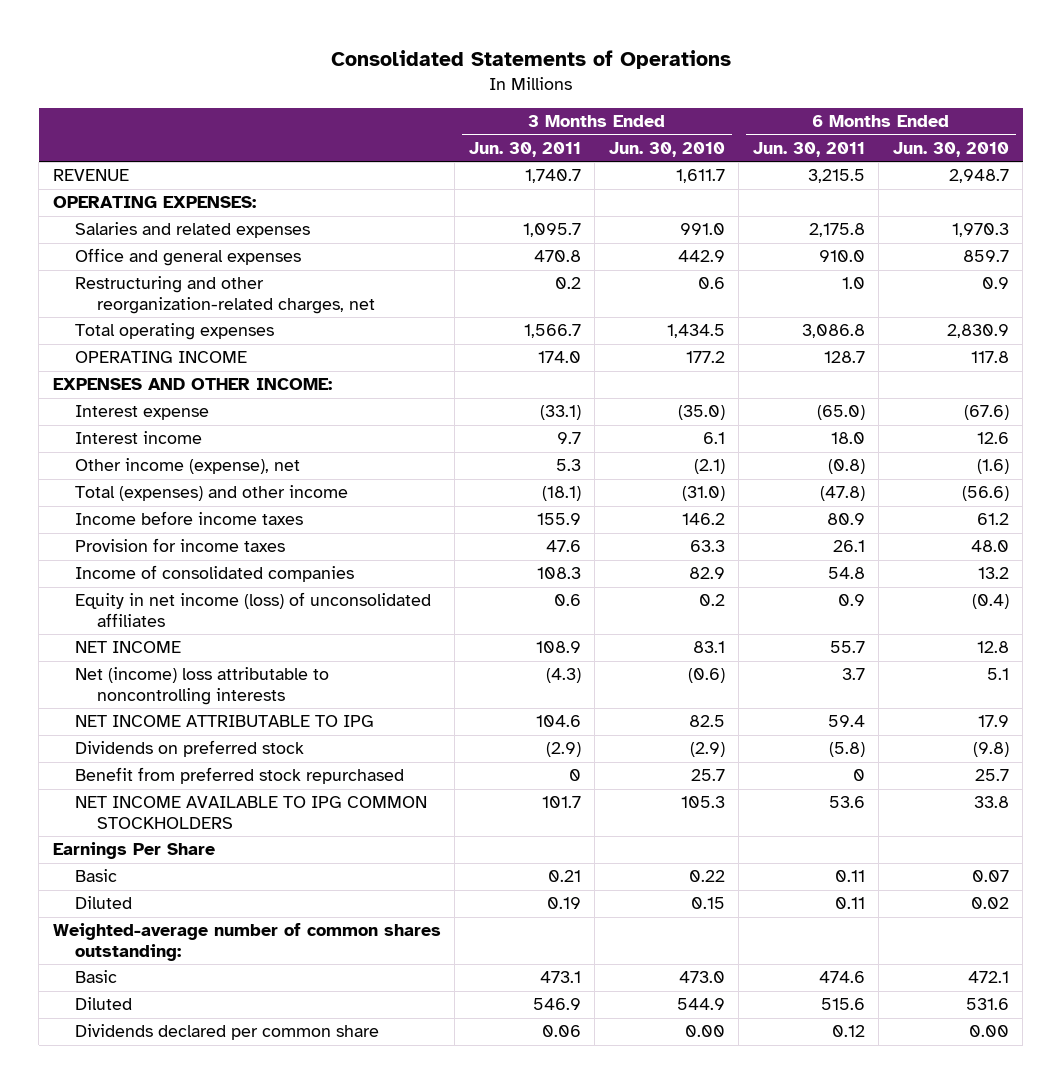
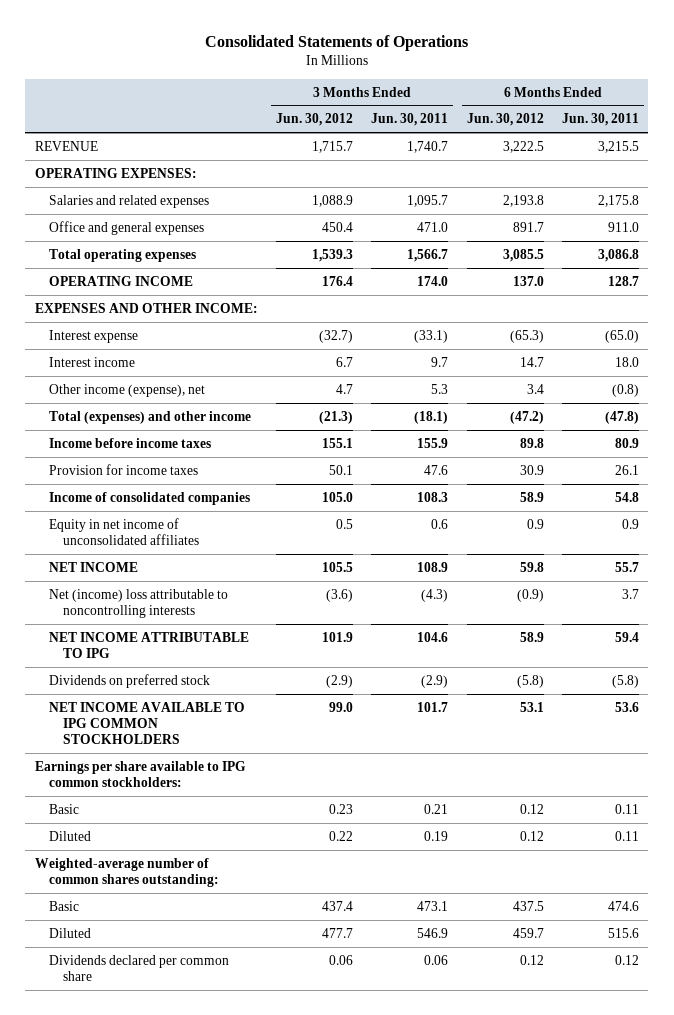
- | 3 Months Ended Jun. 30, 2011 | 3 Months Ended Jun. 30, 2010 | 6 Months Ended Jun. 30, 2011 | 6 Months Ended Jun. 30, 2010
+ | 3 Months Ended Jun. 30, 2012 | 3 Months Ended Jun. 30, 2011 | 6 Months Ended Jun. 30, 2012 | 6 Months Ended Jun. 30, 2011
- Office and general expenses | 470.8 | 442.9 | 910.0 | 859.7
- Restructuring and other reorganization-related charges, net | 0.2 | 0.6 | 1.0 | 0.9
+ Office and general expenses | 450.4 | 471.0 | 891.7 | 911.0
- Equity in net income (loss) of unconsolidated affiliates | 0.6 | 0.2 | 0.9 | (0.4)
+ Equity in net income of unconsolidated affiliates | 0.5 | 0.6 | 0.9 | 0.9
- Benefit from preferred stock repurchased | 0 | 25.7 | 0 | 25.7
- Earnings Per Share
+ Earnings per share available to IPG common stockholders:

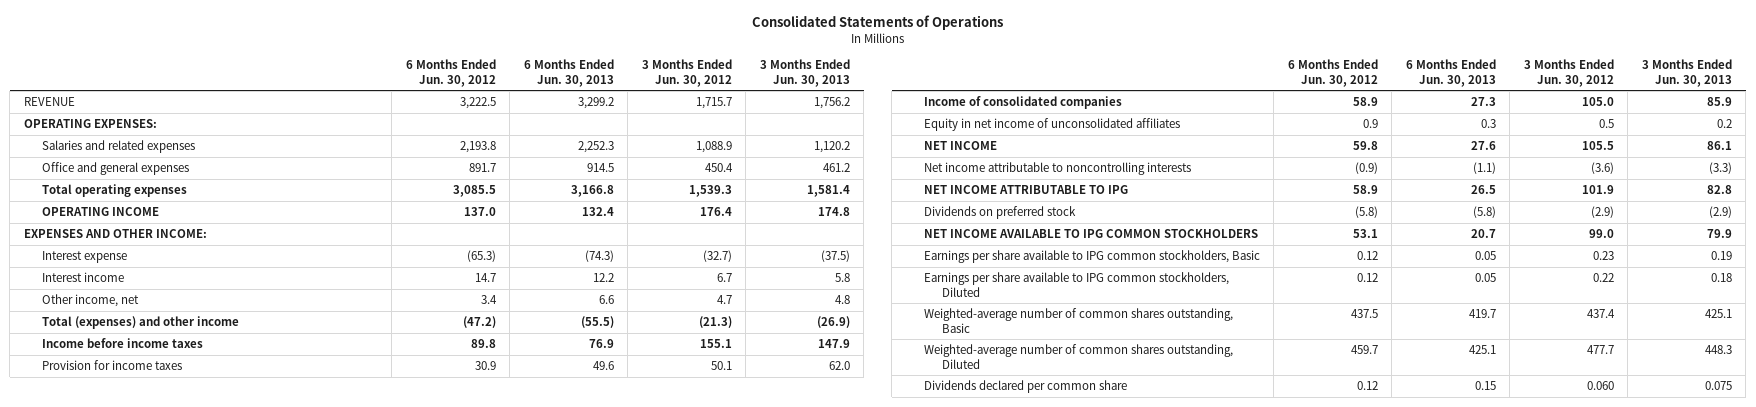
- | 3 Months Ended Jun. 30, 2012 | 3 Months Ended Jun. 30, 2011 | 6 Months Ended Jun. 30, 2012 | 6 Months Ended Jun. 30, 2011
+ | 6 Months Ended Jun. 30, 2012 | 6 Months Ended Jun. 30, 2013 | 3 Months Ended Jun. 30, 2012 | 3 Months Ended Jun. 30, 2013
- Other income (expense), net | 4.7 | 5.3 | 3.4 | (0.8)
+ Other income, net | 3.4 | 6.6 | 4.7 | 4.8
- Net (income) loss attributable to noncontrolling interests | (3.6) | (4.3) | (0.9) | 3.7
+ Net income attributable to noncontrolling interests | (0.9) | (1.1) | (3.6) | (3.3)
- Earnings per share available to IPG common stockholders:
- Basic | 0.23 | 0.21 | 0.12 | 0.11
- Diluted | 0.22 | 0.19 | 0.12 | 0.11
- Weighted-average number of common shares outstanding:
- Basic | 437.4 | 473.1 | 437.5 | 474.6
- Diluted | 477.7 | 546.9 | 459.7 | 515.6
- Dividends declared per common share | 0.06 | 0.06 | 0.12 | 0.12
+ Earnings per share available to IPG common stockholders, Basic | 0.12 | 0.05 | 0.23 | 0.19
+ Earnings per share available to IPG common stockholders, Diluted | 0.12 | 0.05 | 0.22 | 0.18
+ Weighted-average number of common shares outstanding, Basic | 437.5 | 419.7 | 437.4 | 425.1
+ Weighted-average number of common shares outstanding, Diluted | 459.7 | 425.1 | 477.7 | 448.3
+ Dividends declared per common share | 0.12 | 0.15 | 0.060 | 0.075

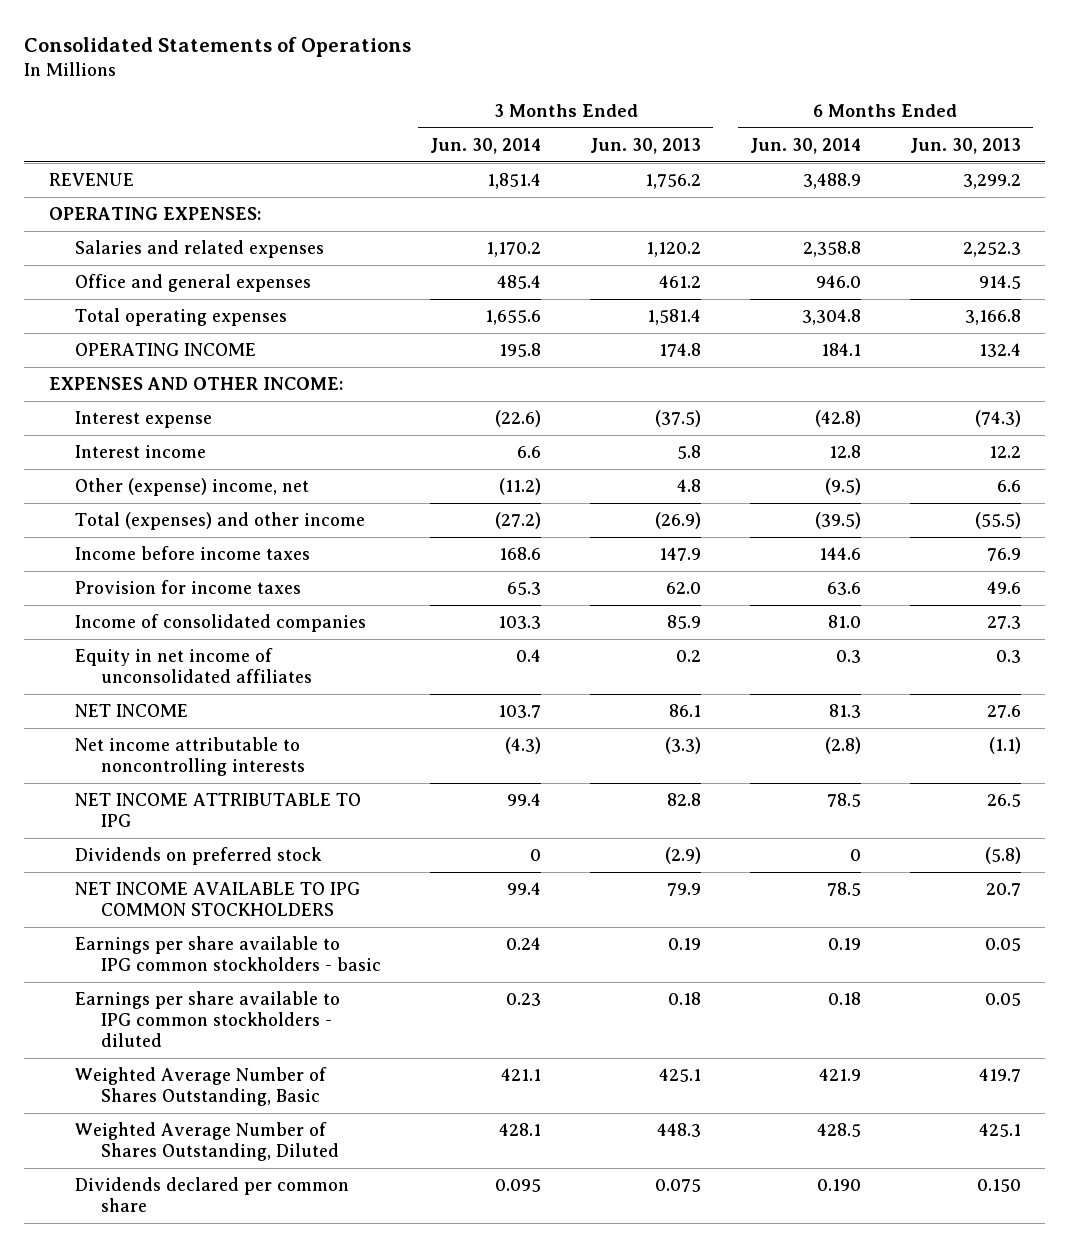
- | 6 Months Ended Jun. 30, 2012 | 6 Months Ended Jun. 30, 2013 | 3 Months Ended Jun. 30, 2012 | 3 Months Ended Jun. 30, 2013
+ | 3 Months Ended Jun. 30, 2014 | 3 Months Ended Jun. 30, 2013 | 6 Months Ended Jun. 30, 2014 | 6 Months Ended Jun. 30, 2013
- Other income, net | 3.4 | 6.6 | 4.7 | 4.8
+ Other (expense) income, net | (11.2) | 4.8 | (9.5) | 6.6
- Earnings per share available to IPG common stockholders, Basic | 0.12 | 0.05 | 0.23 | 0.19
- Earnings per share available to IPG common stockholders, Diluted | 0.12 | 0.05 | 0.22 | 0.18
- Weighted-average number of common shares outstanding, Basic | 437.5 | 419.7 | 437.4 | 425.1
- Weighted-average number of common shares outstanding, Diluted | 459.7 | 425.1 | 477.7 | 448.3
- Dividends declared per common share | 0.12 | 0.15 | 0.060 | 0.075
+ Earnings per share available to IPG common stockholders - basic | 0.24 | 0.19 | 0.19 | 0.05
+ Earnings per share available to IPG common stockholders - diluted | 0.23 | 0.18 | 0.18 | 0.05
+ Weighted Average Number of Shares Outstanding, Basic | 421.1 | 425.1 | 421.9 | 419.7
+ Weighted Average Number of Shares Outstanding, Diluted | 428.1 | 448.3 | 428.5 | 425.1
+ Dividends declared per common share | 0.095 | 0.075 | 0.190 | 0.150

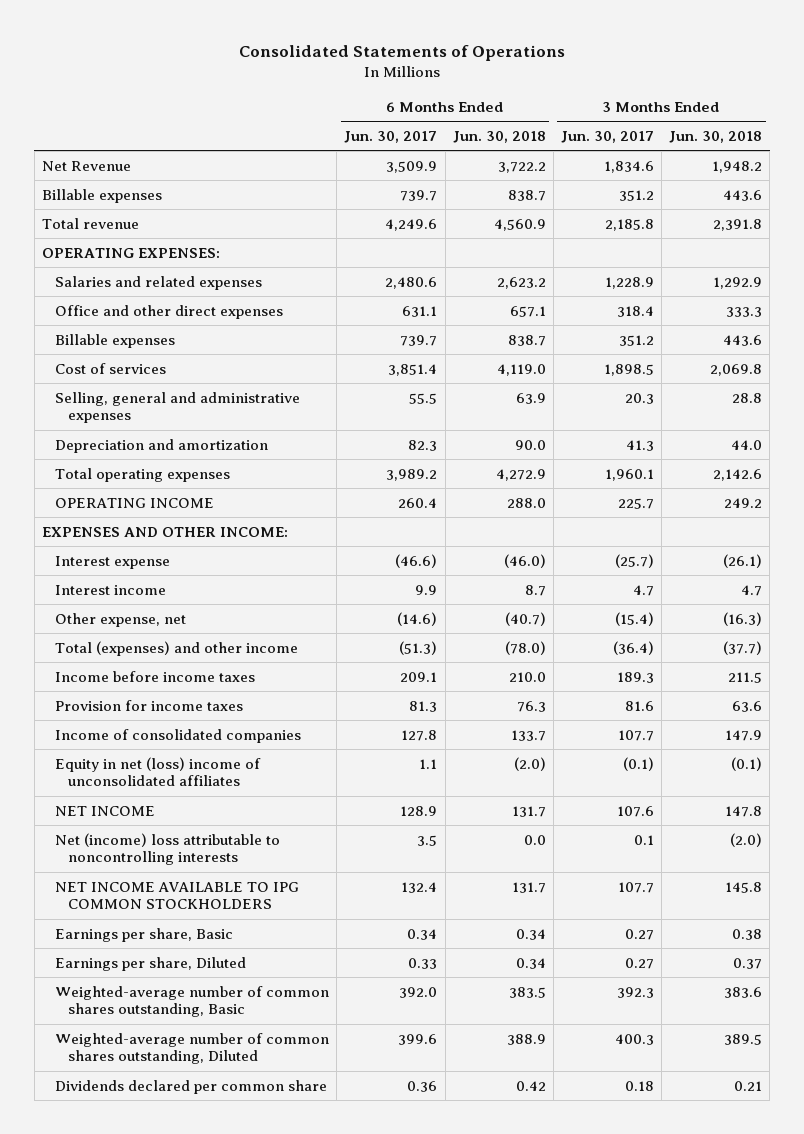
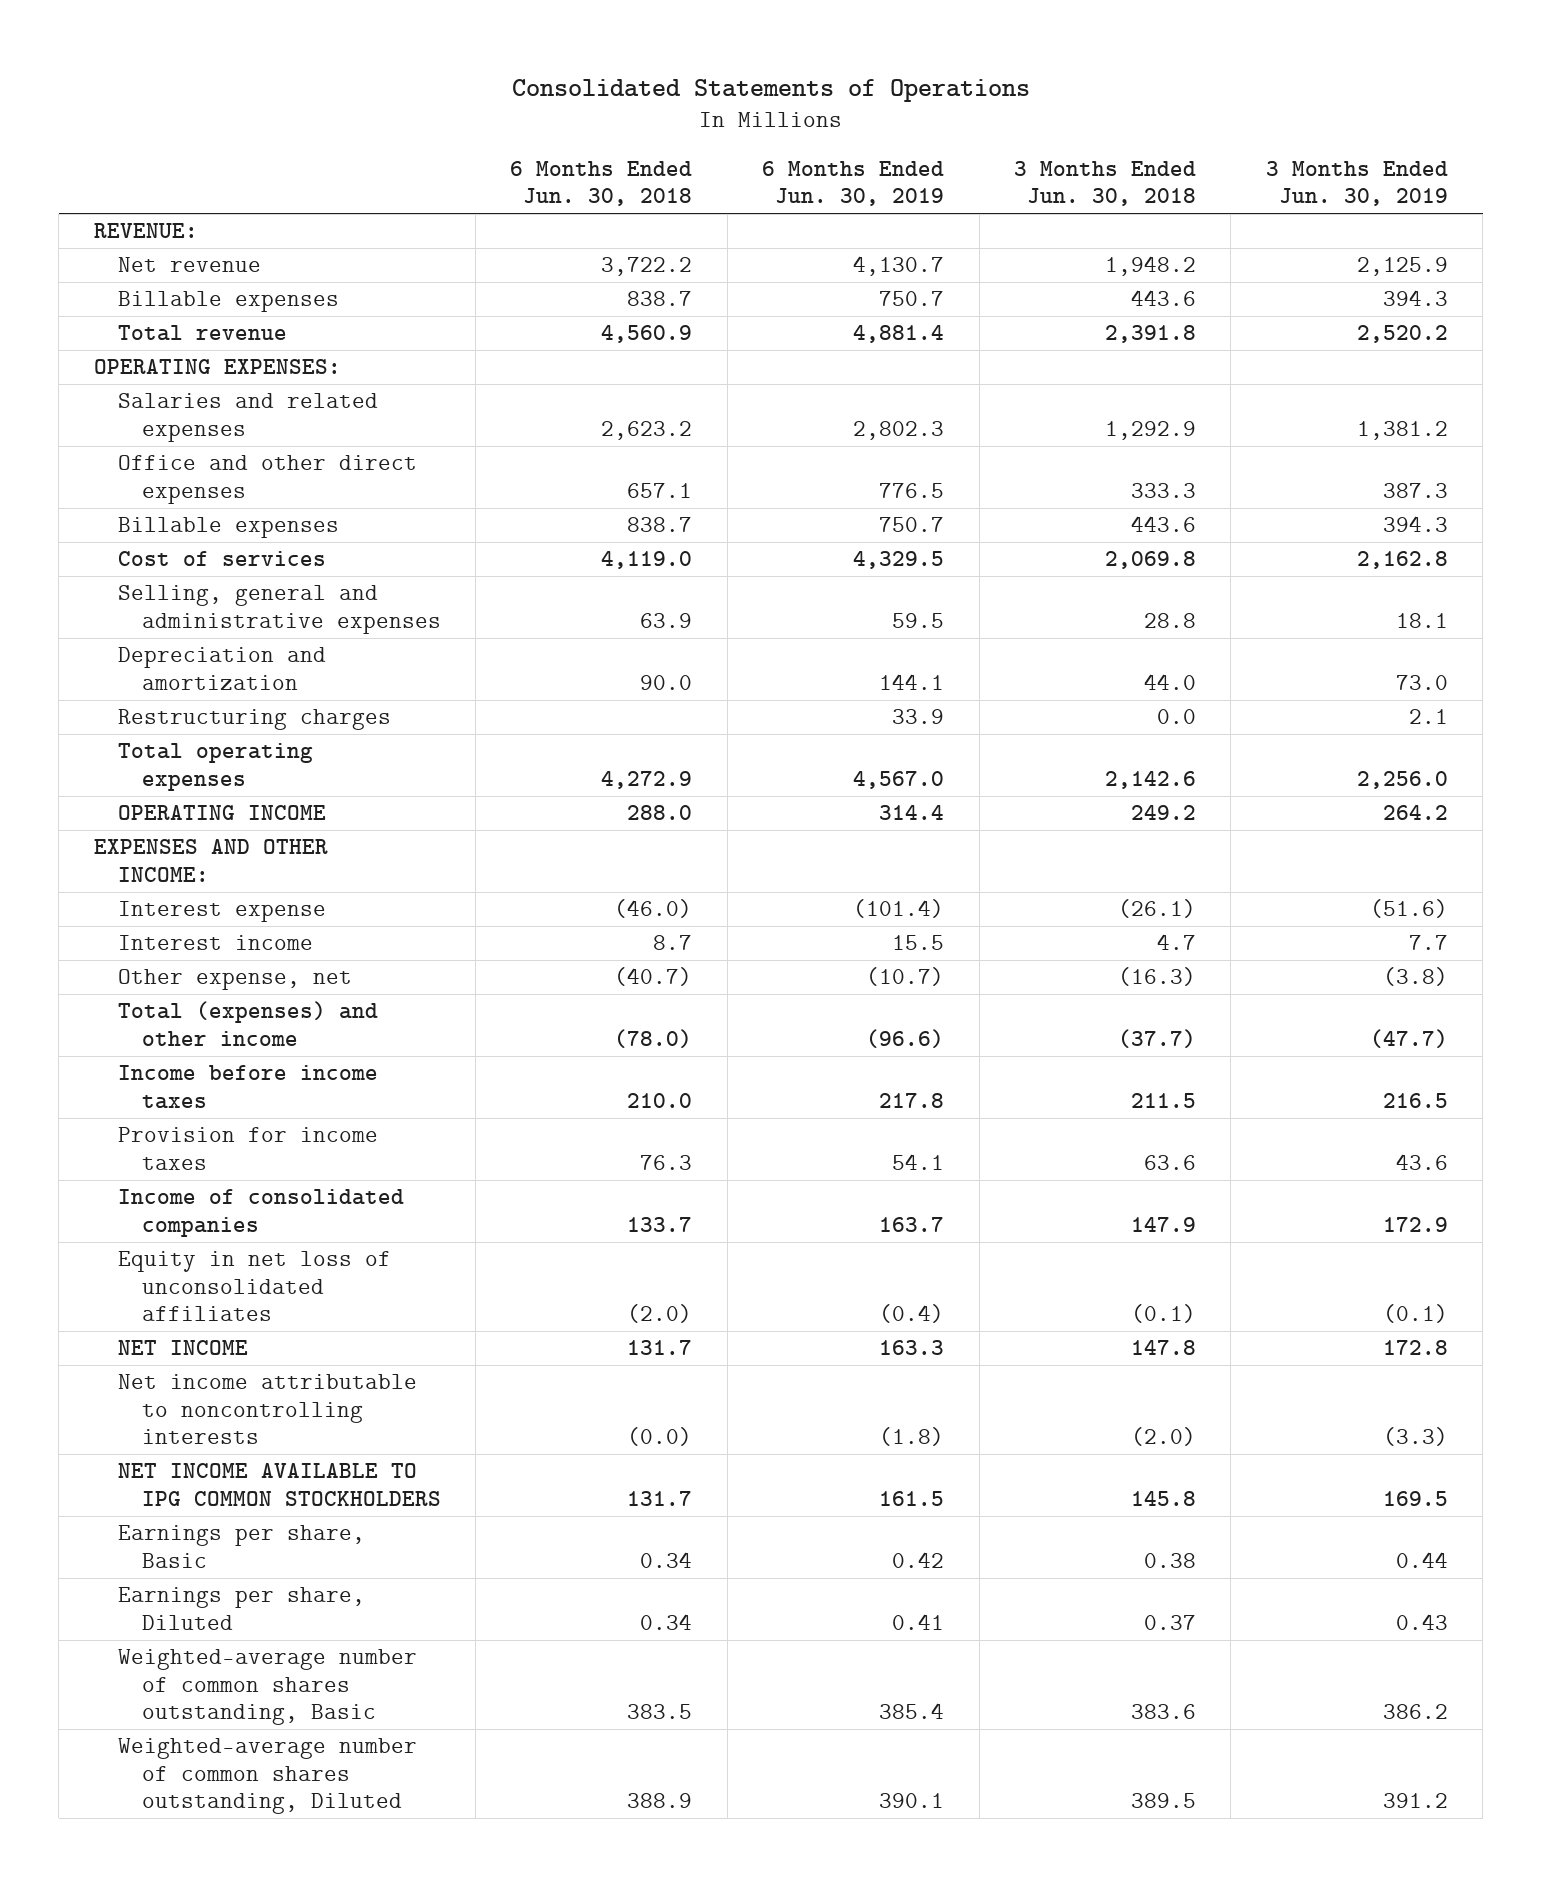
- | 6 Months Ended Jun. 30, 2017 | 6 Months Ended Jun. 30, 2018 | 3 Months Ended Jun. 30, 2017 | 3 Months Ended Jun. 30, 2018
+ | 6 Months Ended Jun. 30, 2018 | 6 Months Ended Jun. 30, 2019 | 3 Months Ended Jun. 30, 2018 | 3 Months Ended Jun. 30, 2019
- Net Revenue | 3,509.9 | 3,722.2 | 1,834.6 | 1,948.2
+ REVENUE:
+ Net revenue | 3,722.2 | 4,130.7 | 1,948.2 | 2,125.9
+ Restructuring charges | | 33.9 | 0.0 | 2.1
- Equity in net (loss) income of unconsolidated affiliates | 1.1 | (2.0) | (0.1) | (0.1)
+ Equity in net loss of unconsolidated affiliates | (2.0) | (0.4) | (0.1) | (0.1)
- Net (income) loss attributable to noncontrolling interests | 3.5 | 0.0 | 0.1 | (2.0)
+ Net income attributable to noncontrolling interests | (0.0) | (1.8) | (2.0) | (3.3)
- Dividends declared per common share | 0.36 | 0.42 | 0.18 | 0.21

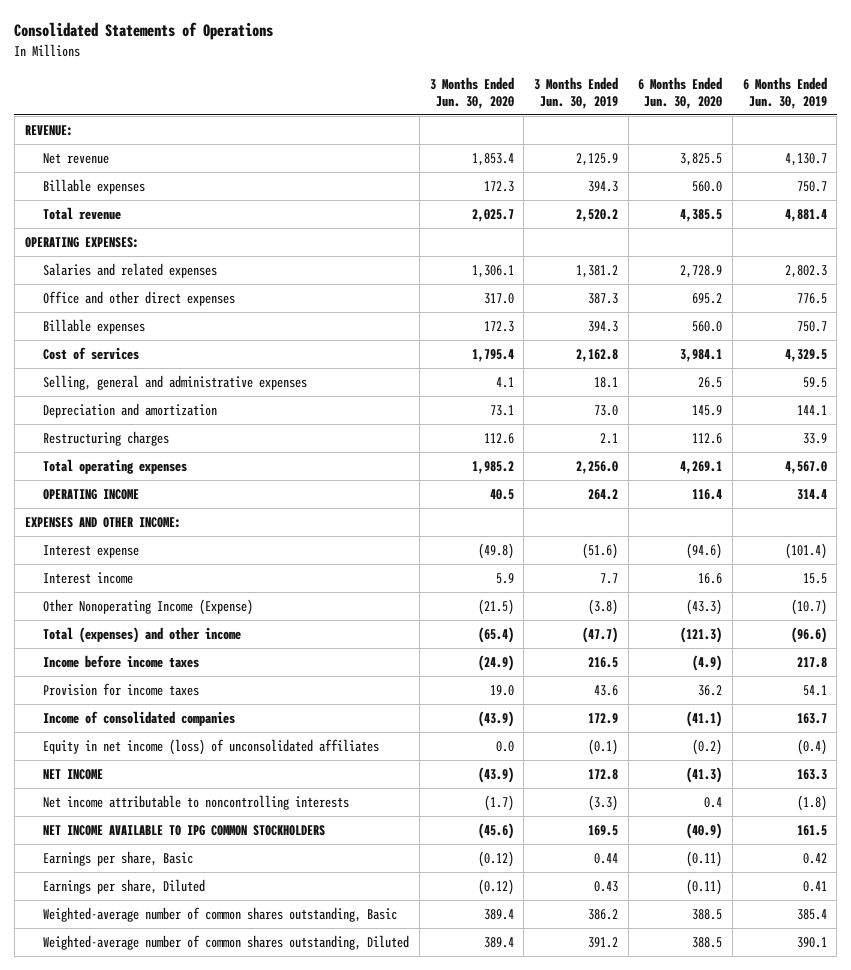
- | 6 Months Ended Jun. 30, 2018 | 6 Months Ended Jun. 30, 2019 | 3 Months Ended Jun. 30, 2018 | 3 Months Ended Jun. 30, 2019
+ | 3 Months Ended Jun. 30, 2020 | 3 Months Ended Jun. 30, 2019 | 6 Months Ended Jun. 30, 2020 | 6 Months Ended Jun. 30, 2019
- Other expense, net | (40.7) | (10.7) | (16.3) | (3.8)
+ Other Nonoperating Income (Expense) | (21.5) | (3.8) | (43.3) | (10.7)
- Equity in net loss of unconsolidated affiliates | (2.0) | (0.4) | (0.1) | (0.1)
+ Equity in net income (loss) of unconsolidated affiliates | 0.0 | (0.1) | (0.2) | (0.4)

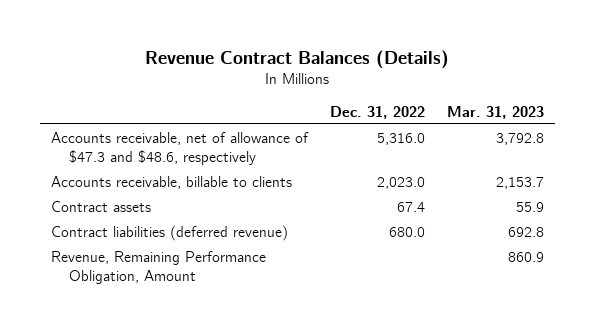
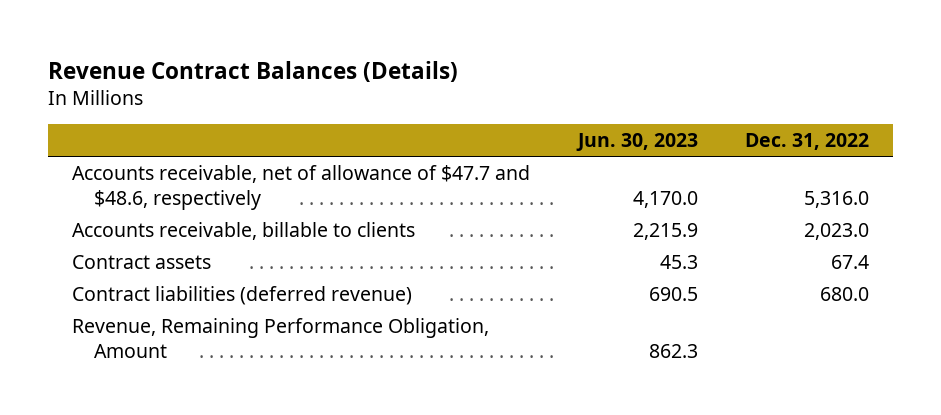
- | Dec. 31, 2022 | Mar. 31, 2023
+ | Jun. 30, 2023 | Dec. 31, 2022
- Accounts receivable, net of allowance of $47.3 and $48.6, respectively | 5,316.0 | 3,792.8
+ Accounts receivable, net of allowance of $47.7 and $48.6, respectively | 4,170.0 | 5,316.0

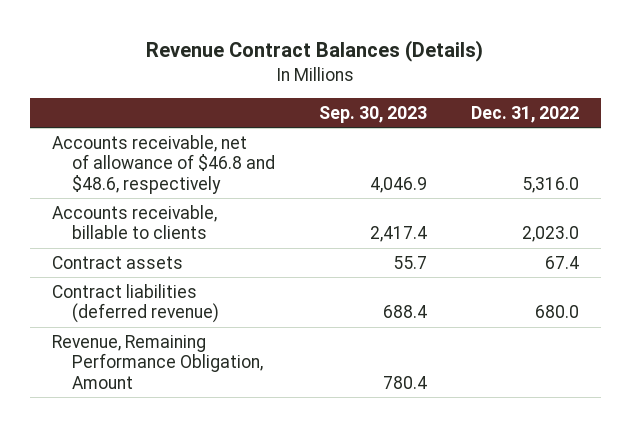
- | Jun. 30, 2023 | Dec. 31, 2022
+ | Sep. 30, 2023 | Dec. 31, 2022
- Accounts receivable, net of allowance of $47.7 and $48.6, respectively | 4,170.0 | 5,316.0
+ Accounts receivable, net of allowance of $46.8 and $48.6, respectively | 4,046.9 | 5,316.0

